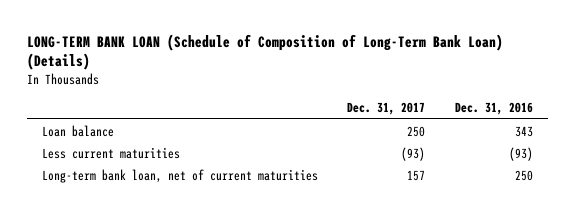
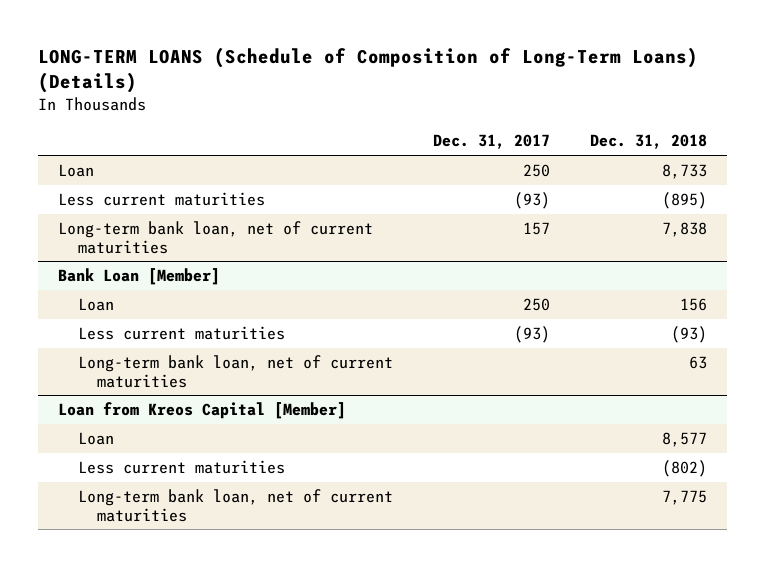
- LONG-TERM BANK LOAN (Schedule of Composition of Long-Term Bank Loan) (Details)
+ LONG-TERM LOANS (Schedule of Composition of Long-Term Loans) (Details)
- | Dec. 31, 2017 | Dec. 31, 2016
+ | Dec. 31, 2017 | Dec. 31, 2018
- Loan balance | 250 | 343
+ Loan | 250 | 8,733
+ Bank Loan [Member]
+ Loan | 250 | 156
+ Less current maturities | (93) | (93)
+ Long-term bank loan, net of current maturities | | 63
+ Loan from Kreos Capital [Member]
+ Loan | | 8,577
+ Less current maturities | | (802)
+ Long-term bank loan, net of current maturities | | 7,775

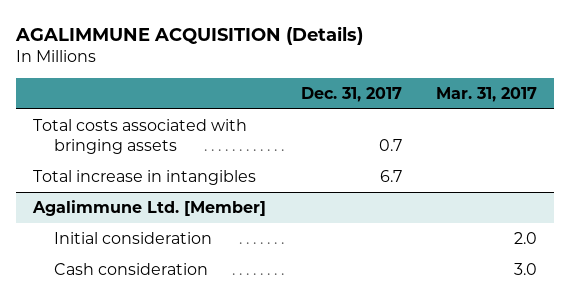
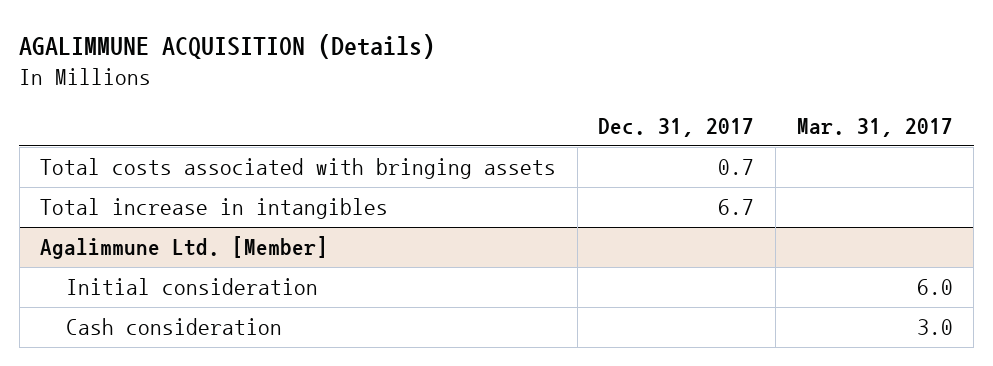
@ Agalimmune Ltd. [Member]
- Initial consideration | | 2.0
+ Initial consideration | | 6.0

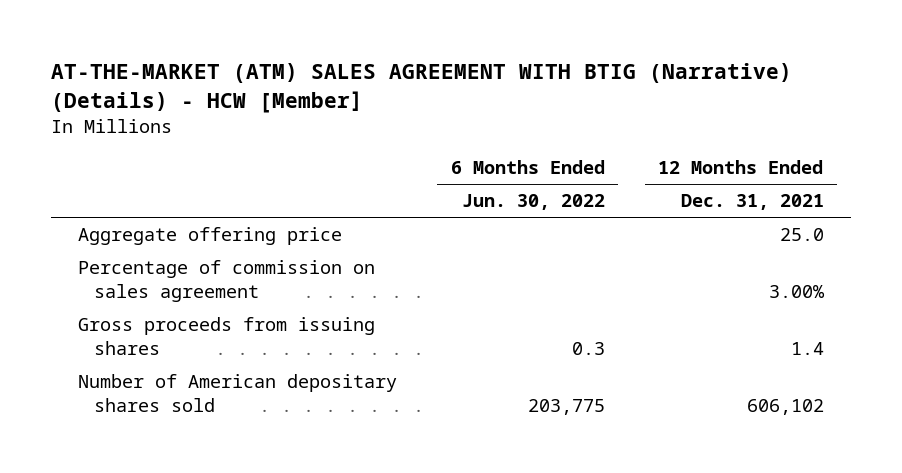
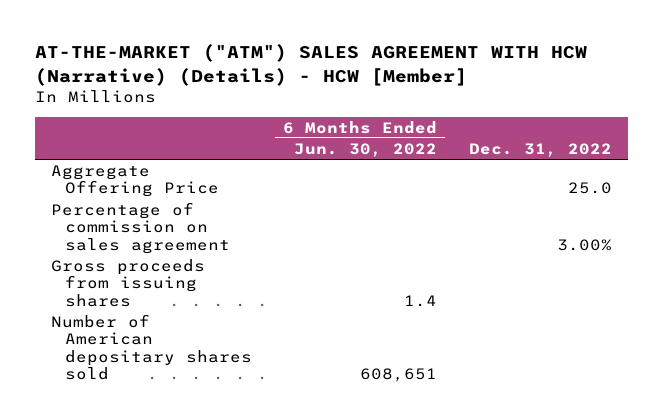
- AT-THE-MARKET (ATM) SALES AGREEMENT WITH BTIG (Narrative) (Details) - HCW [Member]
+ AT-THE-MARKET ("ATM") SALES AGREEMENT WITH HCW (Narrative) (Details) - HCW [Member]
- | 6 Months Ended Jun. 30, 2022 | 12 Months Ended Dec. 31, 2021
+ | 6 Months Ended Jun. 30, 2022 | Dec. 31, 2022
- Aggregate offering price | | 25.0
+ Aggregate Offering Price | | 25.0
- Gross proceeds from issuing shares | 0.3 | 1.4
- Number of American depositary shares sold | 203,775 | 606,102
+ Gross proceeds from issuing shares | 1.4 |
+ Number of American depositary shares sold | 608,651 |

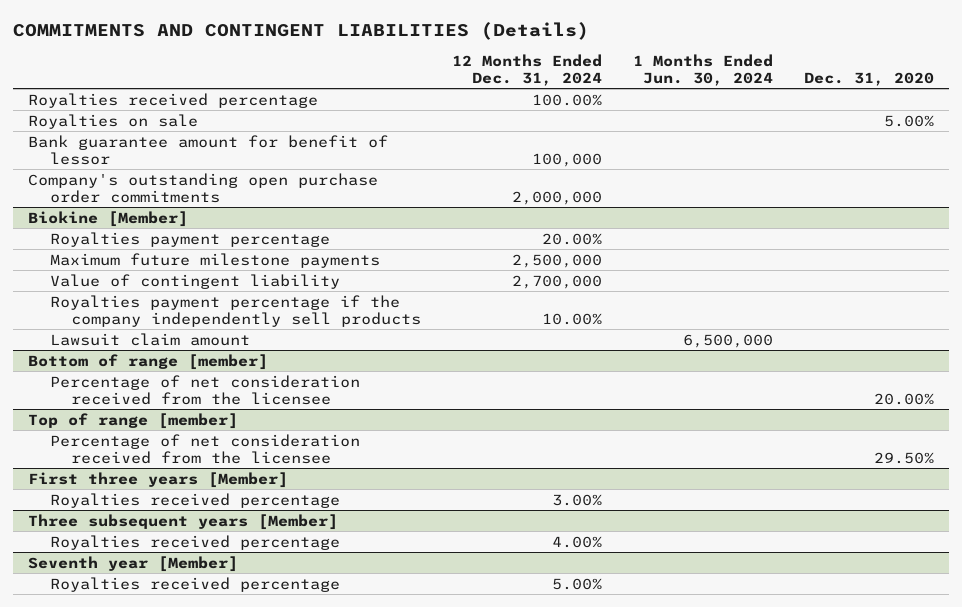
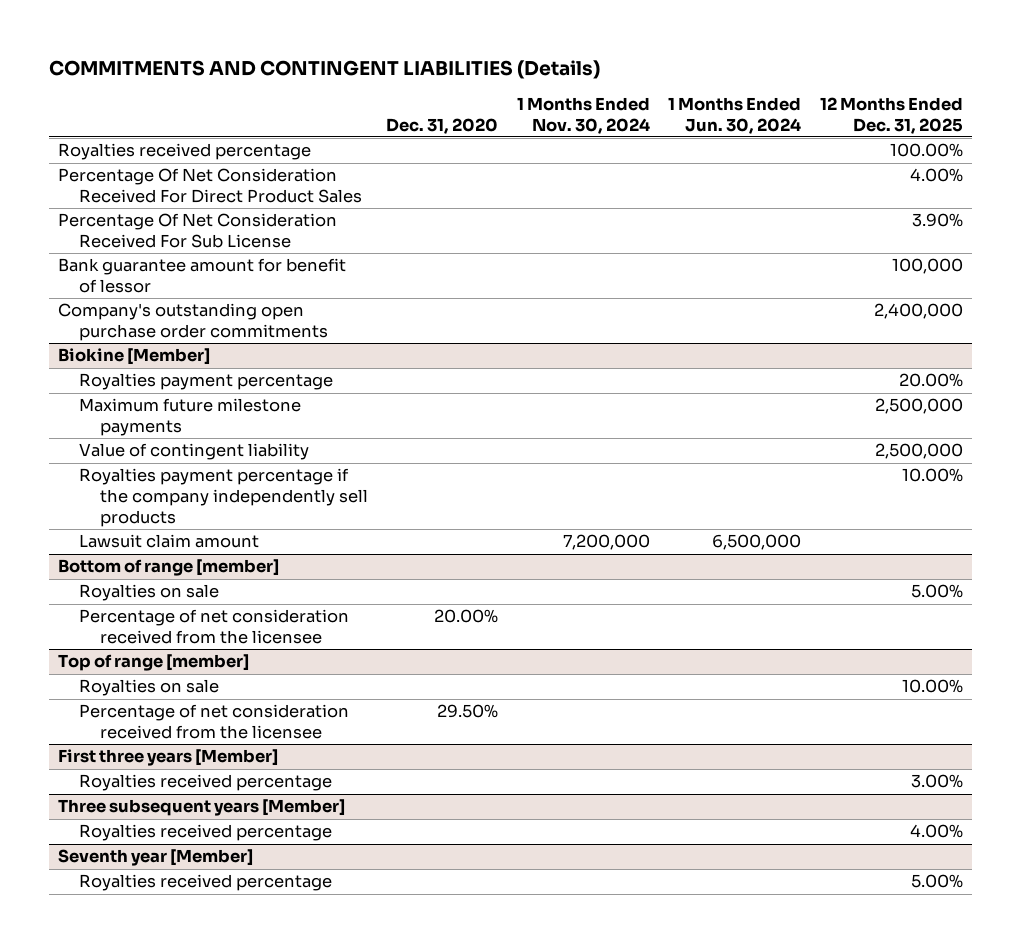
- | 12 Months Ended Dec. 31, 2024 | 1 Months Ended Jun. 30, 2024 | Dec. 31, 2020
+ | Dec. 31, 2020 | 1 Months Ended Nov. 30, 2024 | 1 Months Ended Jun. 30, 2024 | 12 Months Ended Dec. 31, 2025
- Royalties on sale | | | 5.00%
+ Percentage Of Net Consideration Received For Direct Product Sales | | | | 4.00%
+ Percentage Of Net Consideration Received For Sub License | | | | 3.90%
@ Bottom of range [member]
+ Royalties on sale | | | | 5.00%
@ Top of range [member]
+ Royalties on sale | | | | 10.00%

